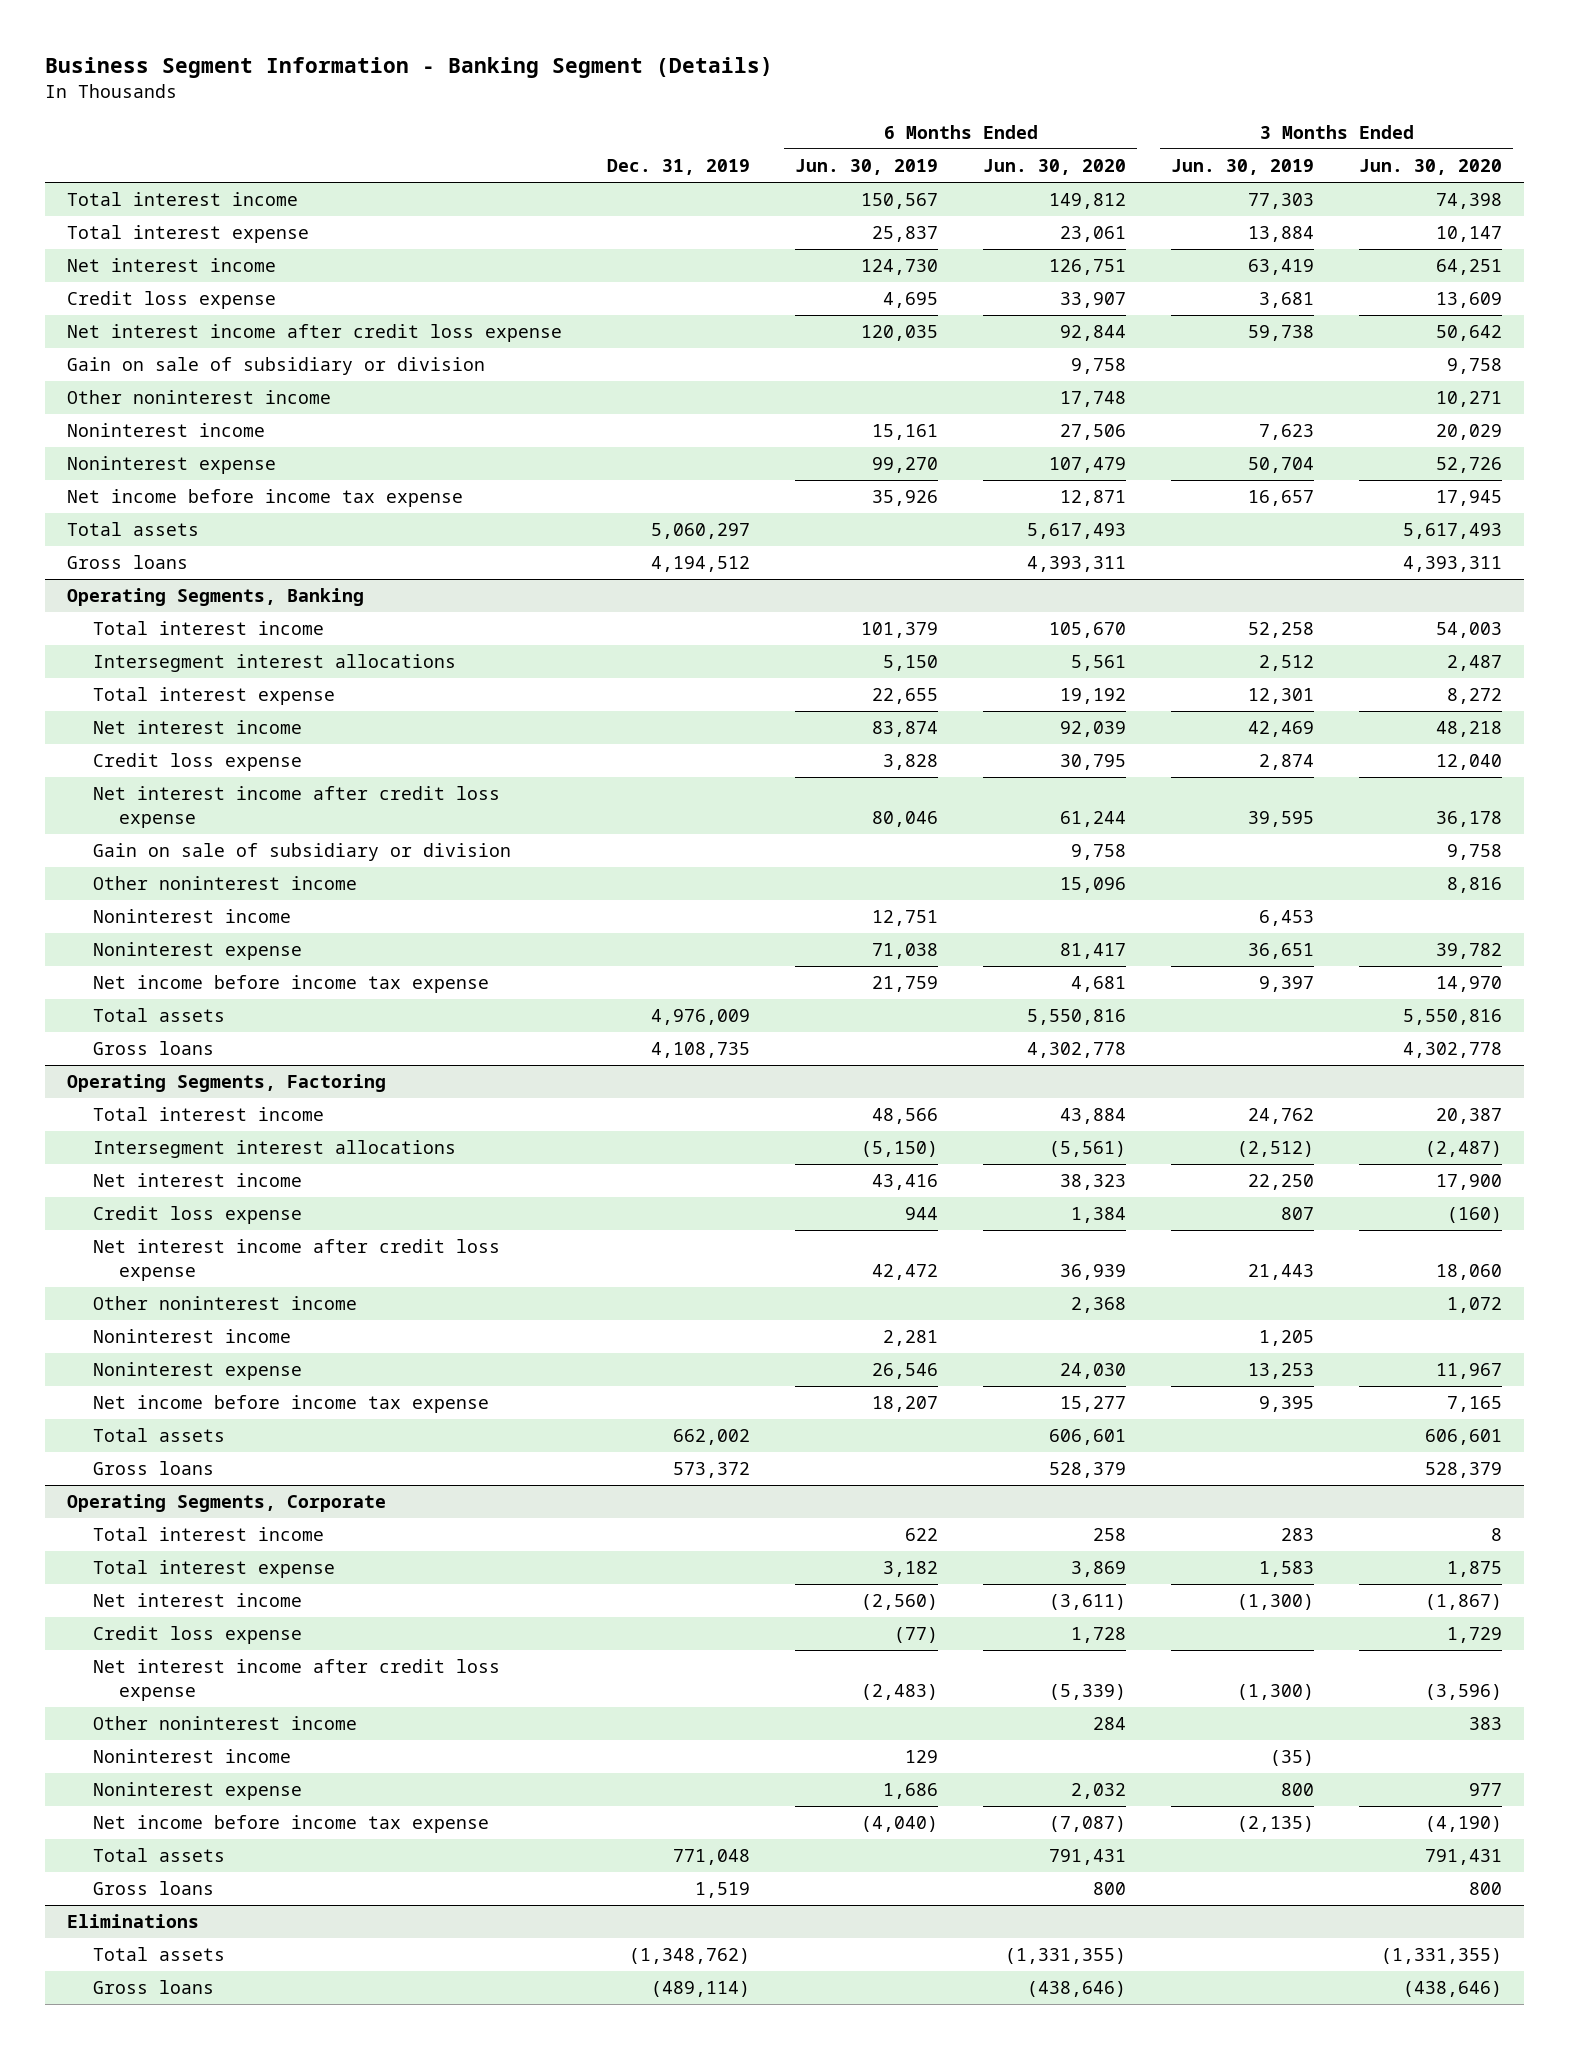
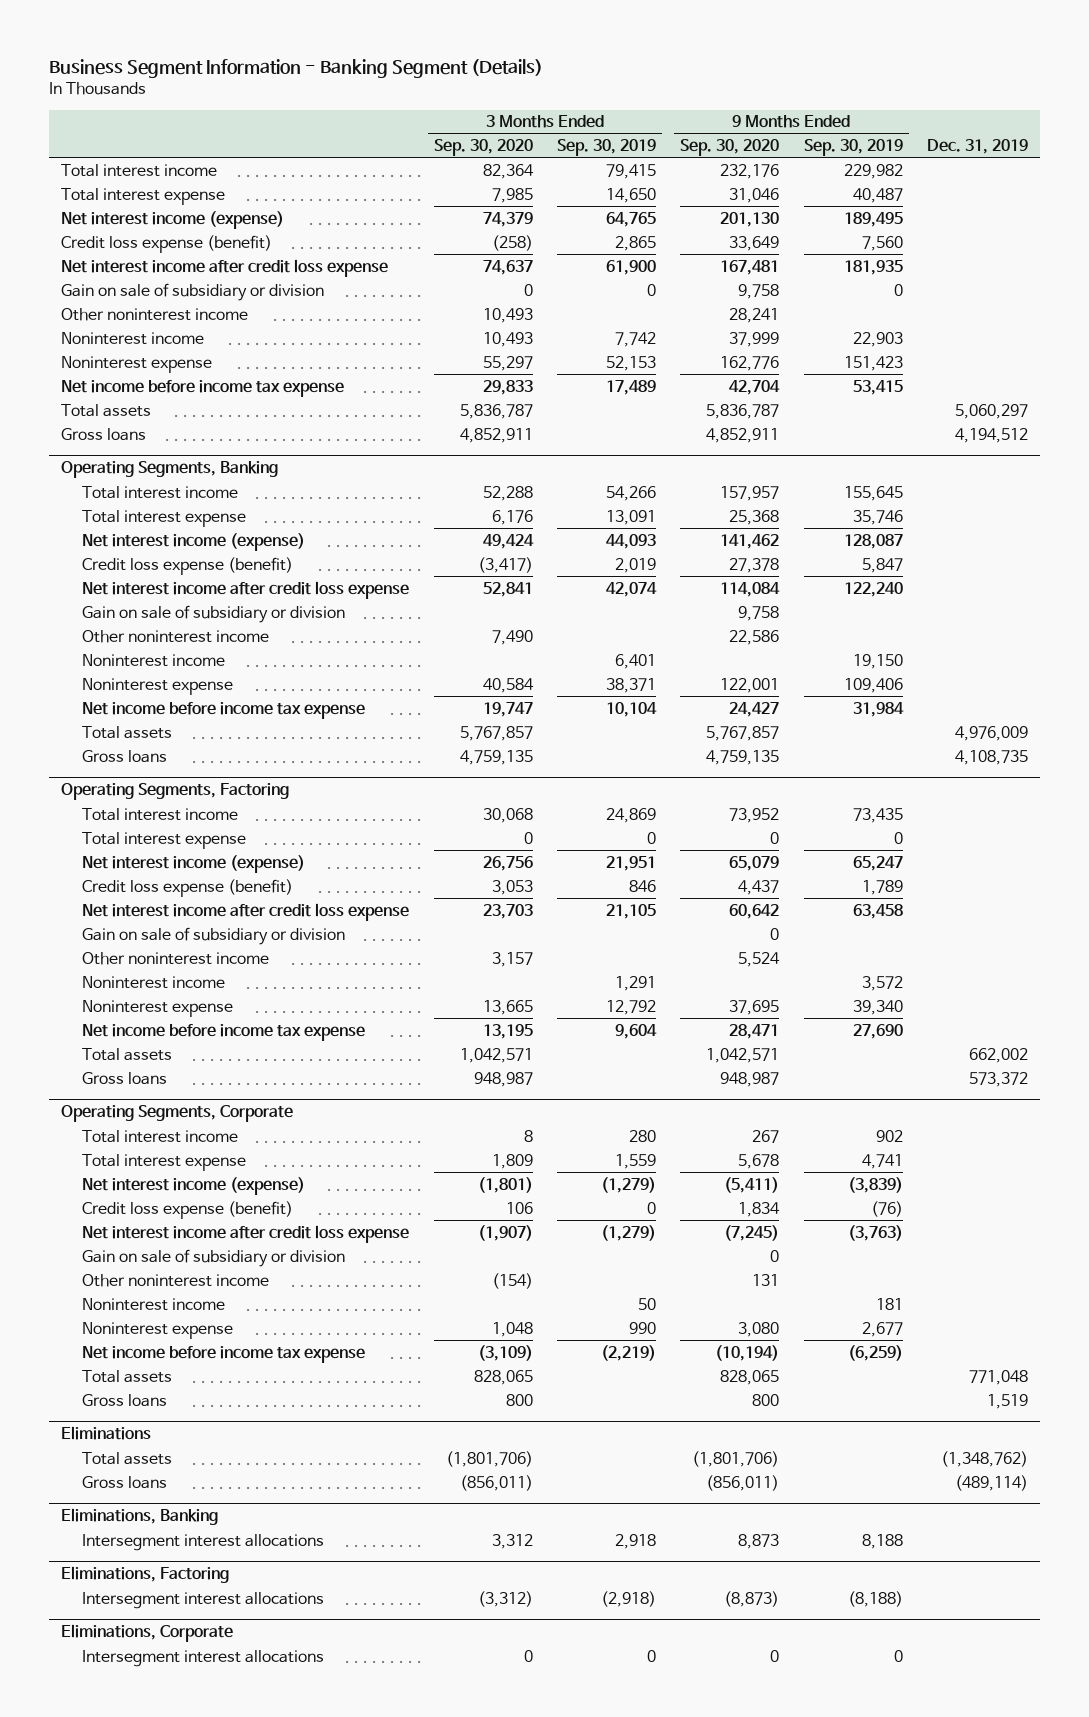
- | Dec. 31, 2019 | 6 Months Ended Jun. 30, 2019 | 6 Months Ended Jun. 30, 2020 | 3 Months Ended Jun. 30, 2019 | 3 Months Ended Jun. 30, 2020
+ | 3 Months Ended Sep. 30, 2020 | 3 Months Ended Sep. 30, 2019 | 9 Months Ended Sep. 30, 2020 | 9 Months Ended Sep. 30, 2019 | Dec. 31, 2019
- Net interest income | | 124,730 | 126,751 | 63,419 | 64,251
- Credit loss expense | | 4,695 | 33,907 | 3,681 | 13,609
+ Net interest income (expense) | 74,379 | 64,765 | 201,130 | 189,495 |
+ Credit loss expense (benefit) | (258) | 2,865 | 33,649 | 7,560 |
@ Operating Segments, Banking
- Intersegment interest allocations | | 5,150 | 5,561 | 2,512 | 2,487
- Net interest income | | 83,874 | 92,039 | 42,469 | 48,218
- Credit loss expense | | 3,828 | 30,795 | 2,874 | 12,040
+ Net interest income (expense) | 49,424 | 44,093 | 141,462 | 128,087 |
+ Credit loss expense (benefit) | (3,417) | 2,019 | 27,378 | 5,847 |
@ Operating Segments, Factoring
- Intersegment interest allocations | | (5,150) | (5,561) | (2,512) | (2,487)
- Net interest income | | 43,416 | 38,323 | 22,250 | 17,900
- Credit loss expense | | 944 | 1,384 | 807 | (160)
+ Total interest expense | 0 | 0 | 0 | 0 |
+ Net interest income (expense) | 26,756 | 21,951 | 65,079 | 65,247 |
+ Credit loss expense (benefit) | 3,053 | 846 | 4,437 | 1,789 |
+ Gain on sale of subsidiary or division | | | 0 | |
@ Operating Segments, Corporate
- Net interest income | | (2,560) | (3,611) | (1,300) | (1,867)
- Credit loss expense | | (77) | 1,728 | | 1,729
+ Net interest income (expense) | (1,801) | (1,279) | (5,411) | (3,839) |
+ Credit loss expense (benefit) | 106 | 0 | 1,834 | (76) |
+ Gain on sale of subsidiary or division | | | 0 | |
+ Eliminations, Banking
+ Intersegment interest allocations | 3,312 | 2,918 | 8,873 | 8,188 |
+ Eliminations, Factoring
+ Intersegment interest allocations | (3,312) | (2,918) | (8,873) | (8,188) |
+ Eliminations, Corporate
+ Intersegment interest allocations | 0 | 0 | 0 | 0 |

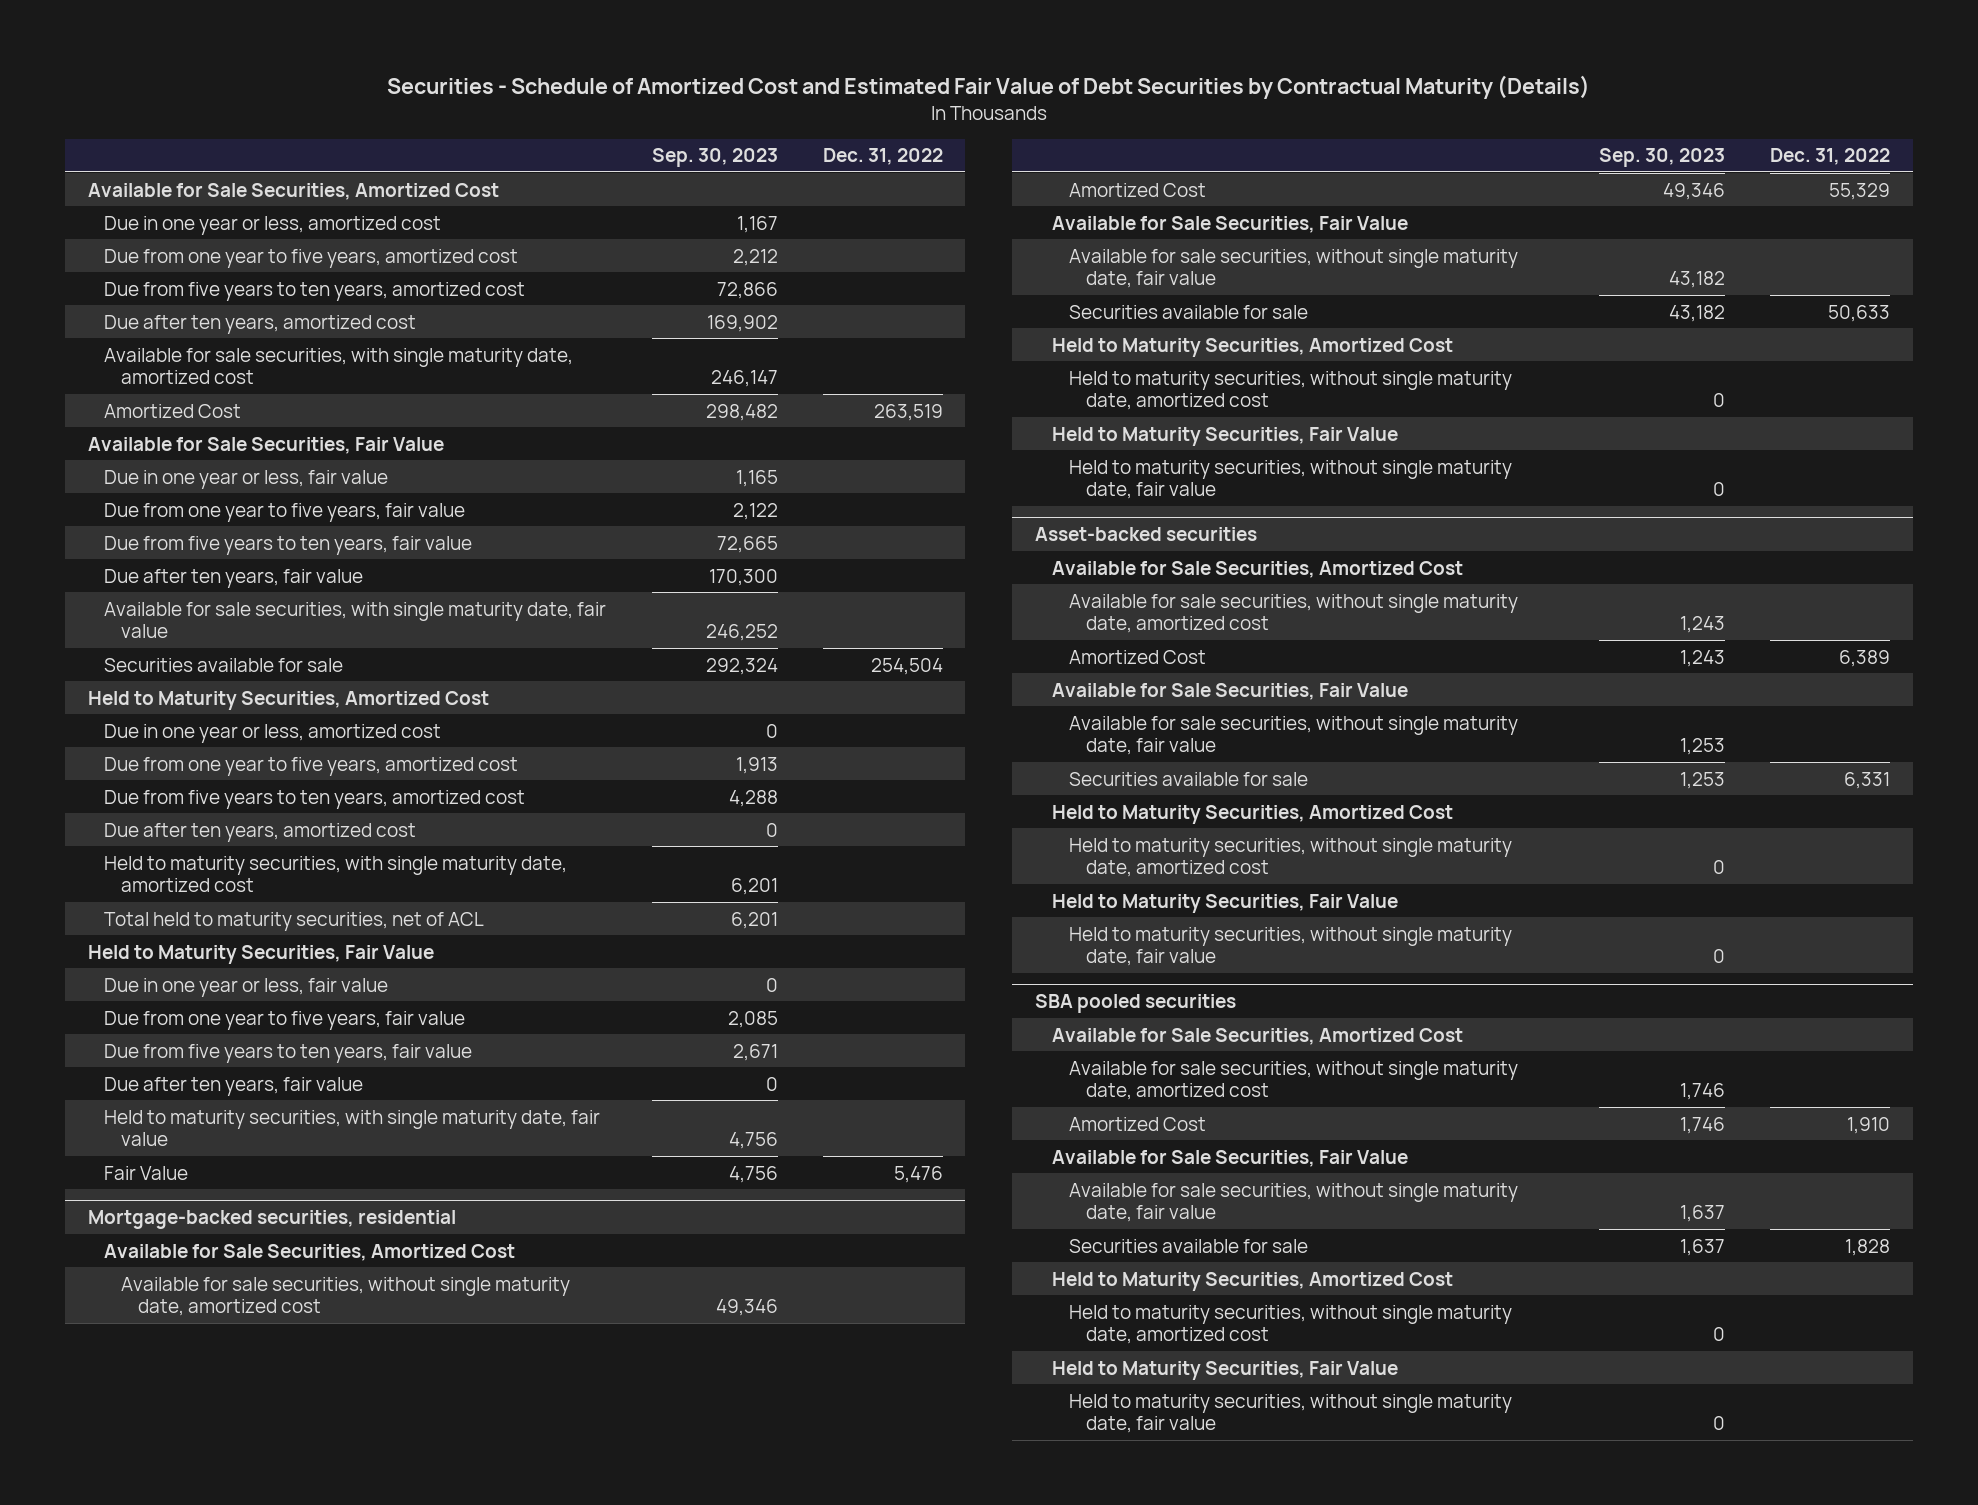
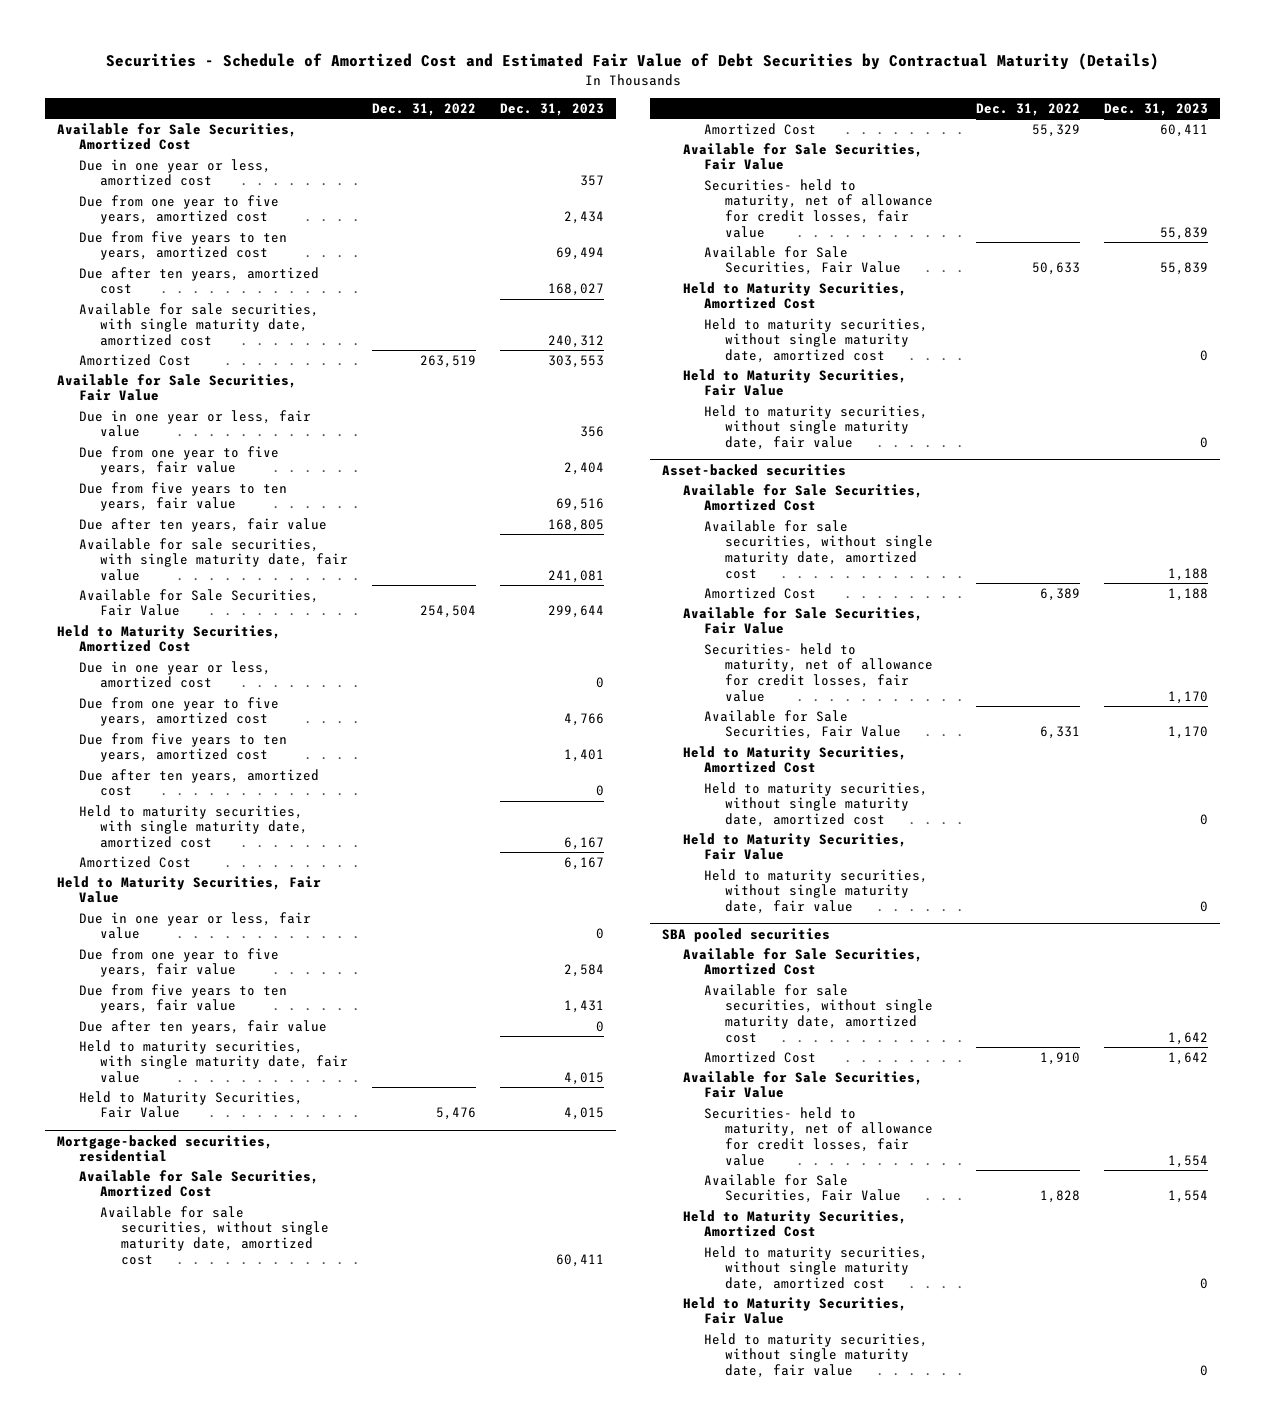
- | Sep. 30, 2023 | Dec. 31, 2022
+ | Dec. 31, 2022 | Dec. 31, 2023
- Securities available for sale | 292,324 | 254,504
+ Available for Sale Securities, Fair Value | 254,504 | 299,644
- Total held to maturity securities, net of ACL | 6,201 |
+ Amortized Cost | | 6,167
- Fair Value | 4,756 | 5,476
+ Held to Maturity Securities, Fair Value | 5,476 | 4,015
@ Mortgage-backed securities, residential
- Available for sale securities, without single maturity date, fair value | 43,182 |
- Securities available for sale | 43,182 | 50,633
+ Securities- held to maturity, net of allowance for credit losses, fair value | | 55,839
+ Available for Sale Securities, Fair Value | 50,633 | 55,839
@ Asset-backed securities
- Available for sale securities, without single maturity date, fair value | 1,253 |
- Securities available for sale | 1,253 | 6,331
+ Securities- held to maturity, net of allowance for credit losses, fair value | | 1,170
+ Available for Sale Securities, Fair Value | 6,331 | 1,170
@ SBA pooled securities
- Available for sale securities, without single maturity date, fair value | 1,637 |
- Securities available for sale | 1,637 | 1,828
+ Securities- held to maturity, net of allowance for credit losses, fair value | | 1,554
+ Available for Sale Securities, Fair Value | 1,828 | 1,554

